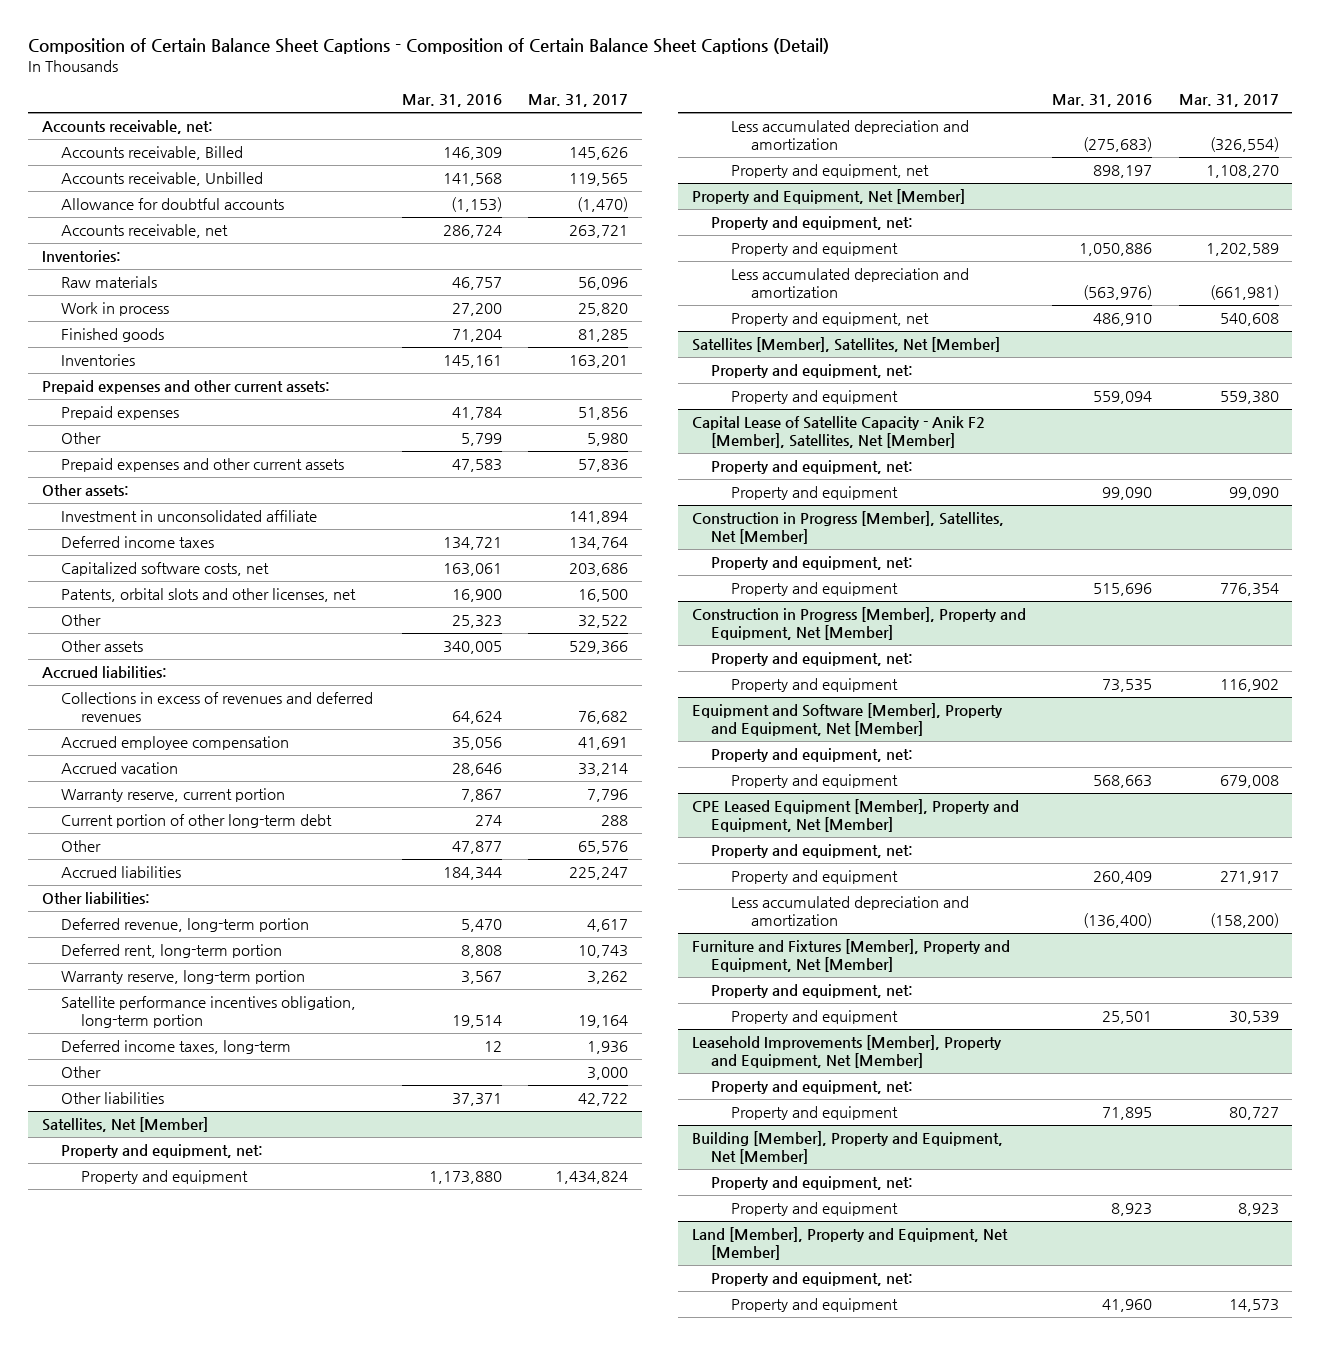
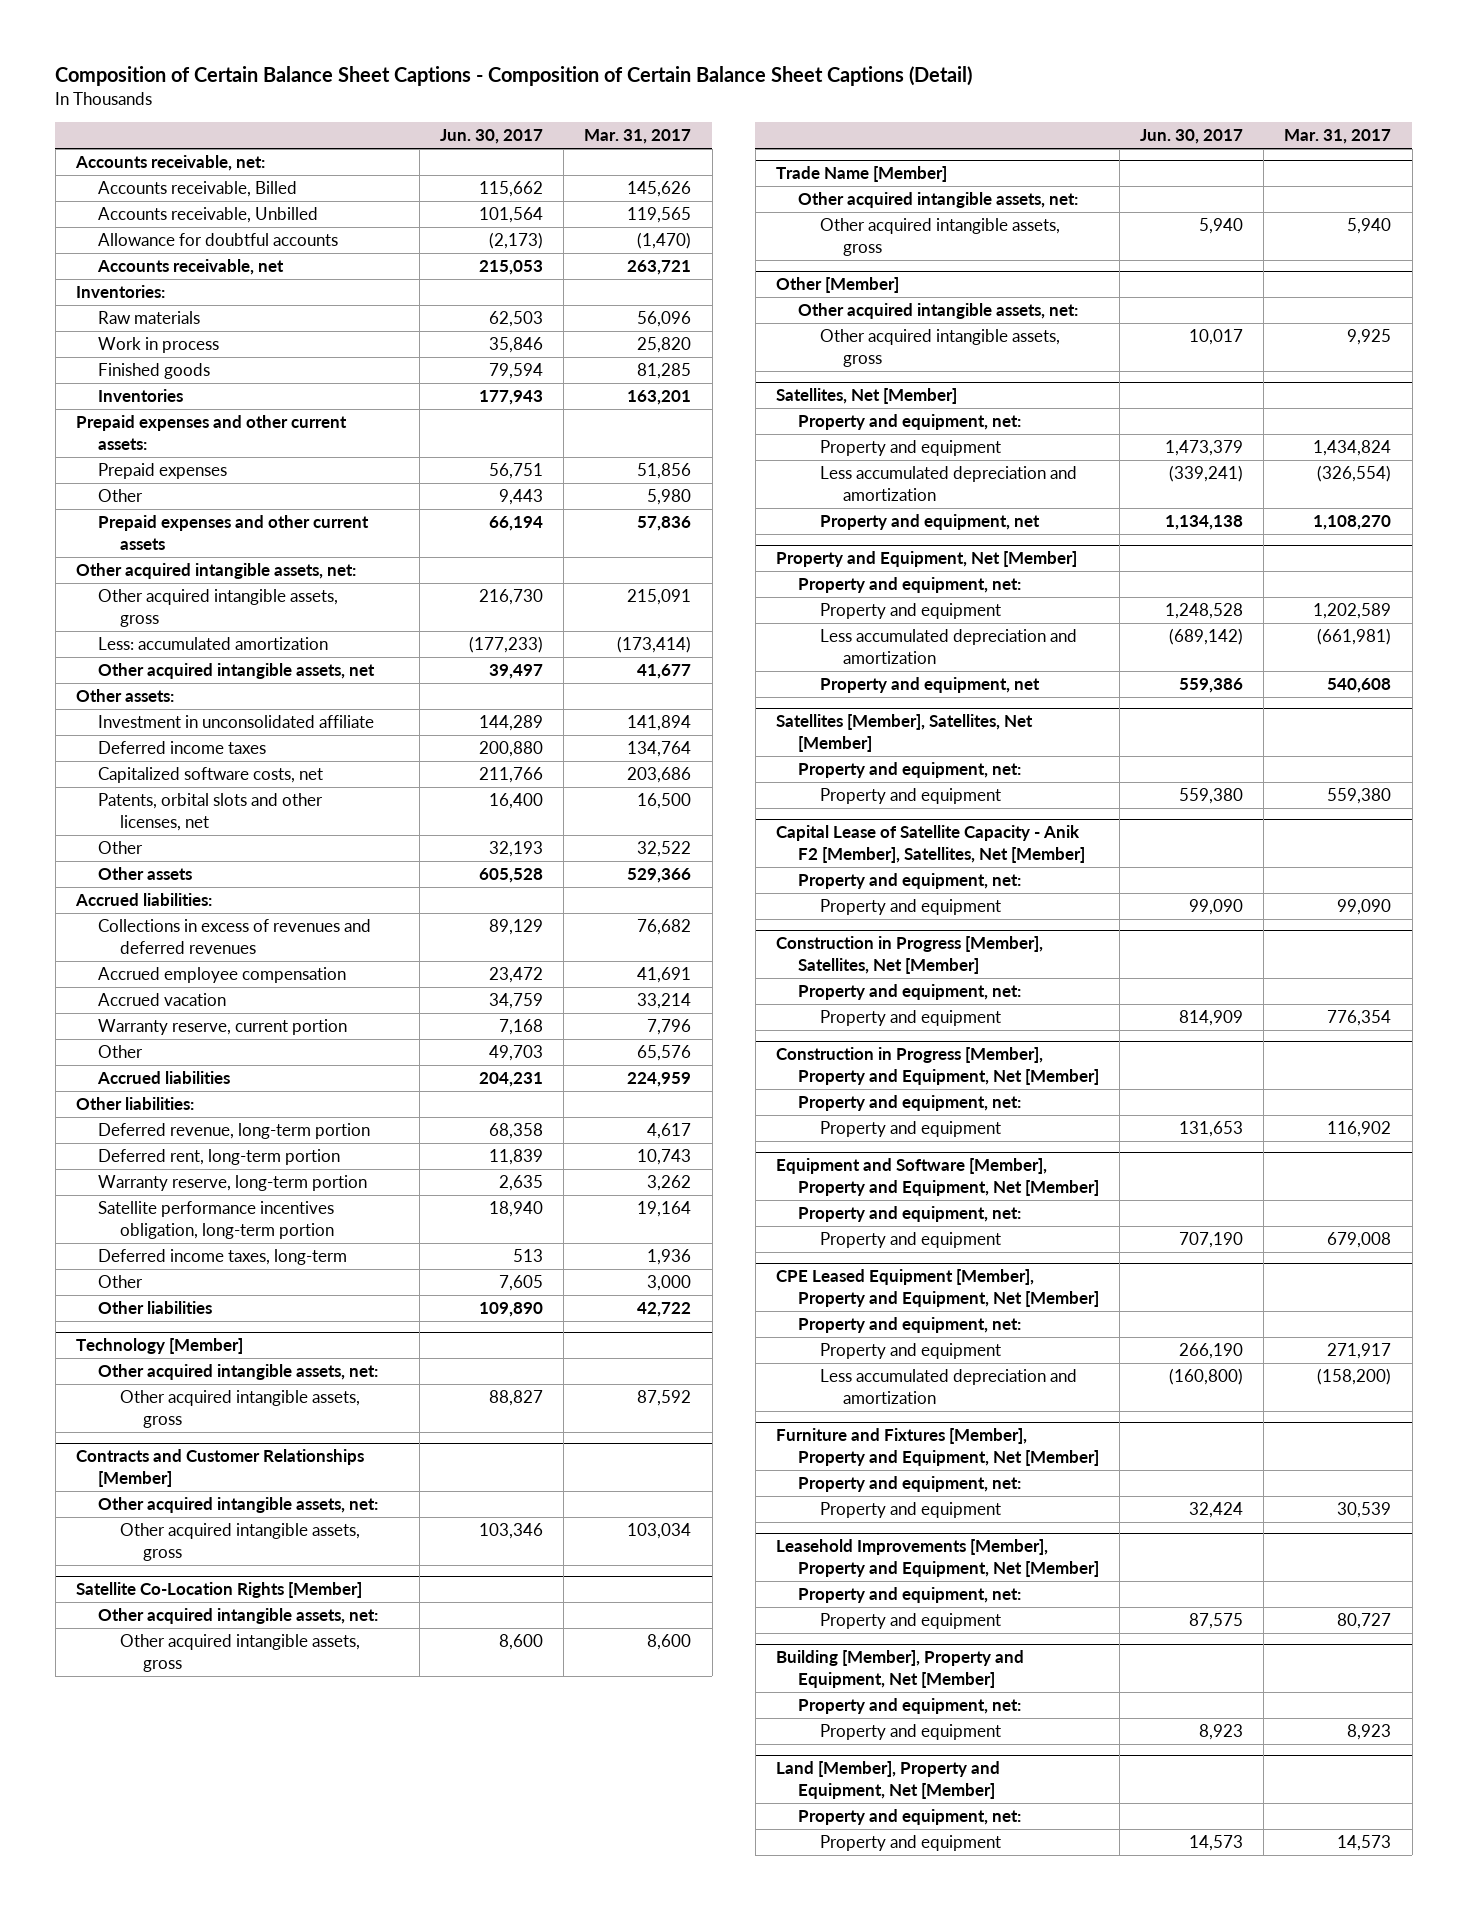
- | Mar. 31, 2016 | Mar. 31, 2017
+ | Jun. 30, 2017 | Mar. 31, 2017
+ Other acquired intangible assets, net:
+ Other acquired intangible assets, gross | 216,730 | 215,091
+ Less: accumulated amortization | (177,233) | (173,414)
+ Other acquired intangible assets, net | 39,497 | 41,677
- Current portion of other long-term debt | 274 | 288
- Accrued liabilities | 184,344 | 225,247
+ Accrued liabilities | 204,231 | 224,959
+ Technology [Member]
+ Other acquired intangible assets, net:
+ Other acquired intangible assets, gross | 88,827 | 87,592
+ Contracts and Customer Relationships [Member]
+ Other acquired intangible assets, net:
+ Other acquired intangible assets, gross | 103,346 | 103,034
+ Satellite Co-Location Rights [Member]
+ Other acquired intangible assets, net:
+ Other acquired intangible assets, gross | 8,600 | 8,600
+ Trade Name [Member]
+ Other acquired intangible assets, net:
+ Other acquired intangible assets, gross | 5,940 | 5,940
+ Other [Member]
+ Other acquired intangible assets, net:
+ Other acquired intangible assets, gross | 10,017 | 9,925

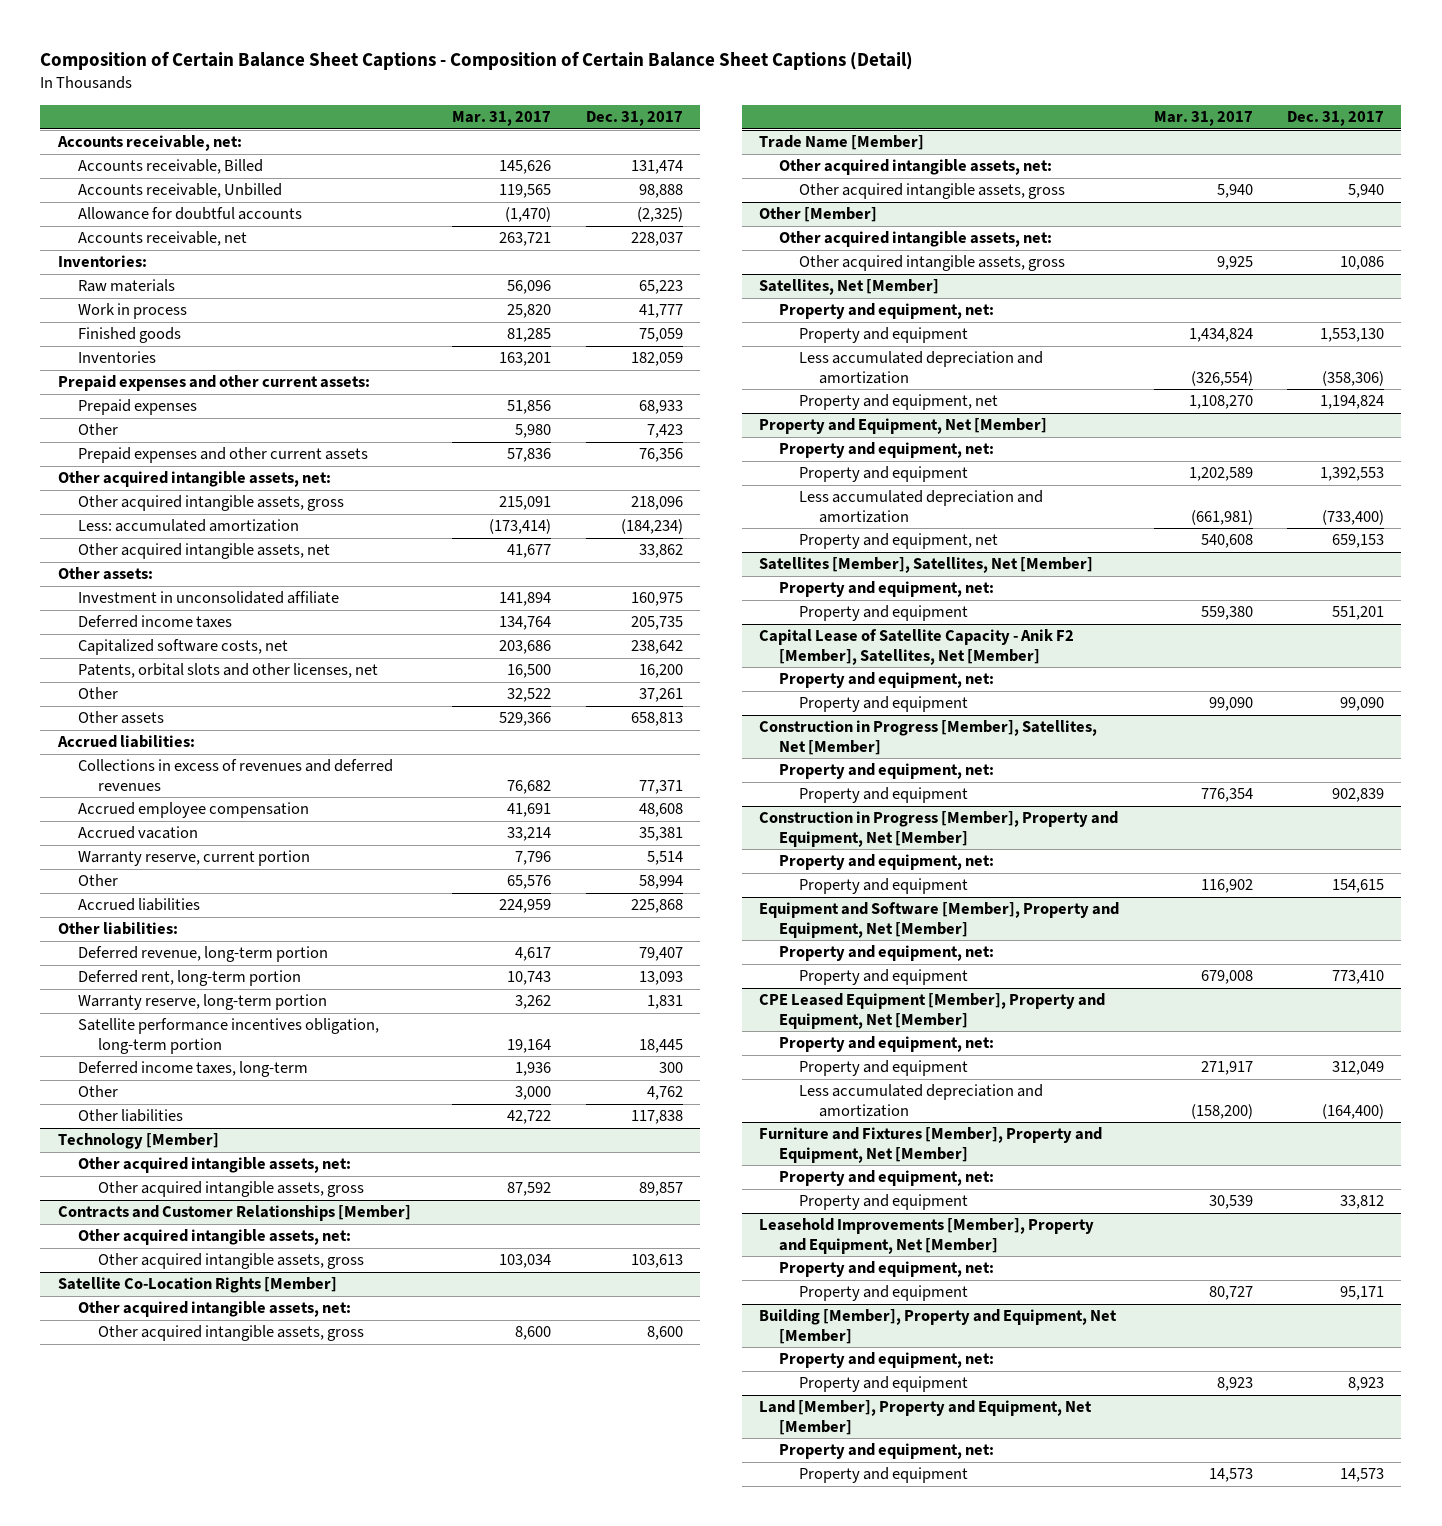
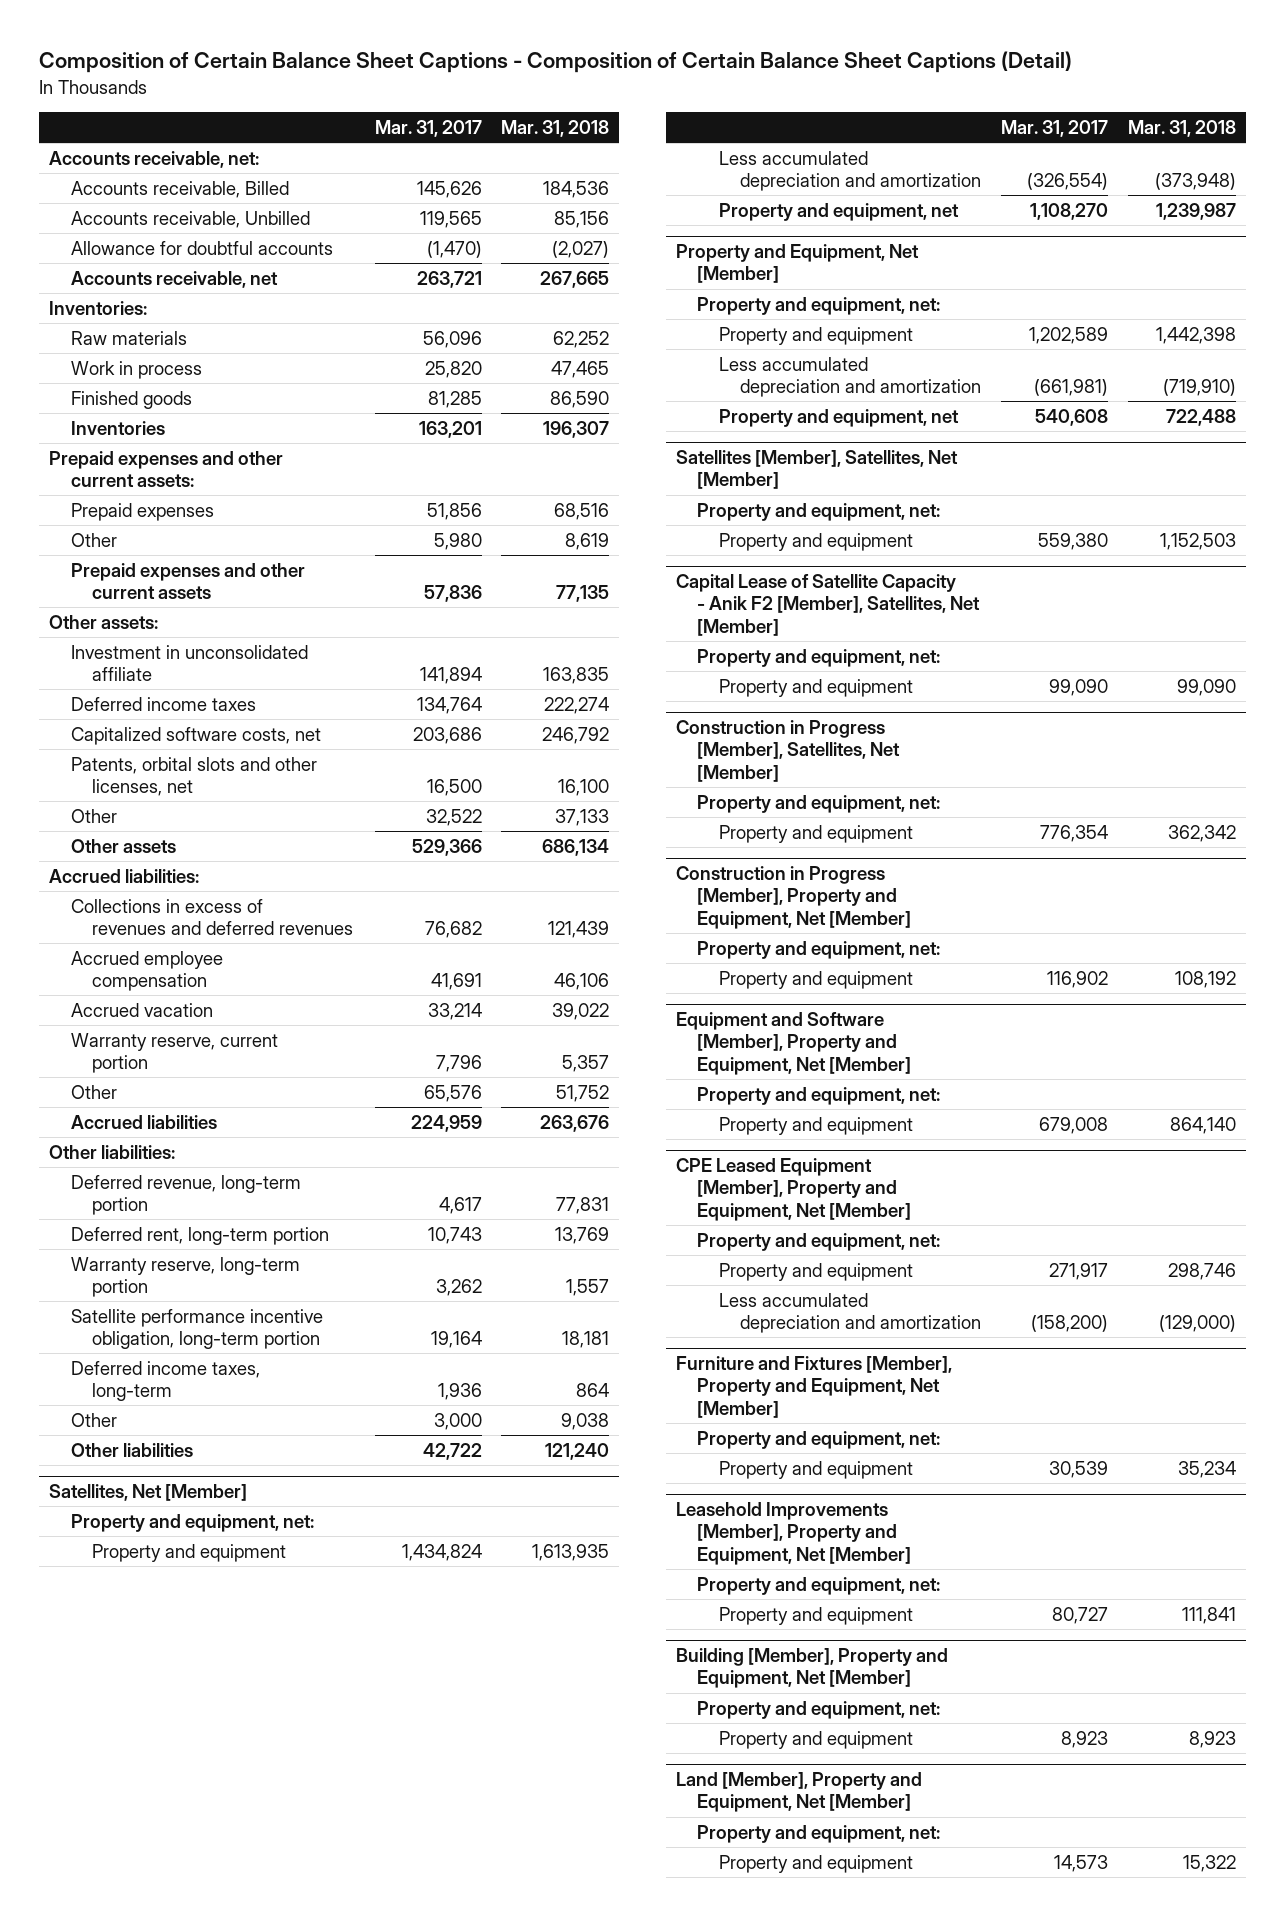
- | Mar. 31, 2017 | Dec. 31, 2017
+ | Mar. 31, 2017 | Mar. 31, 2018
- Other acquired intangible assets, net:
- Other acquired intangible assets, gross | 215,091 | 218,096
- Less: accumulated amortization | (173,414) | (184,234)
- Other acquired intangible assets, net | 41,677 | 33,862
- Satellite performance incentives obligation, long-term portion | 19,164 | 18,445
+ Satellite performance incentive obligation, long-term portion | 19,164 | 18,181
- Technology [Member]
- Other acquired intangible assets, net:
- Other acquired intangible assets, gross | 87,592 | 89,857
- Contracts and Customer Relationships [Member]
- Other acquired intangible assets, net:
- Other acquired intangible assets, gross | 103,034 | 103,613
- Satellite Co-Location Rights [Member]
- Other acquired intangible assets, net:
- Other acquired intangible assets, gross | 8,600 | 8,600
- Trade Name [Member]
- Other acquired intangible assets, net:
- Other acquired intangible assets, gross | 5,940 | 5,940
- Other [Member]
- Other acquired intangible assets, net:
- Other acquired intangible assets, gross | 9,925 | 10,086

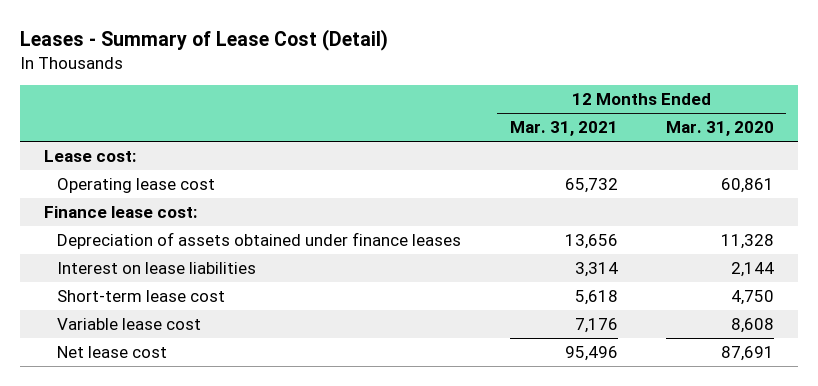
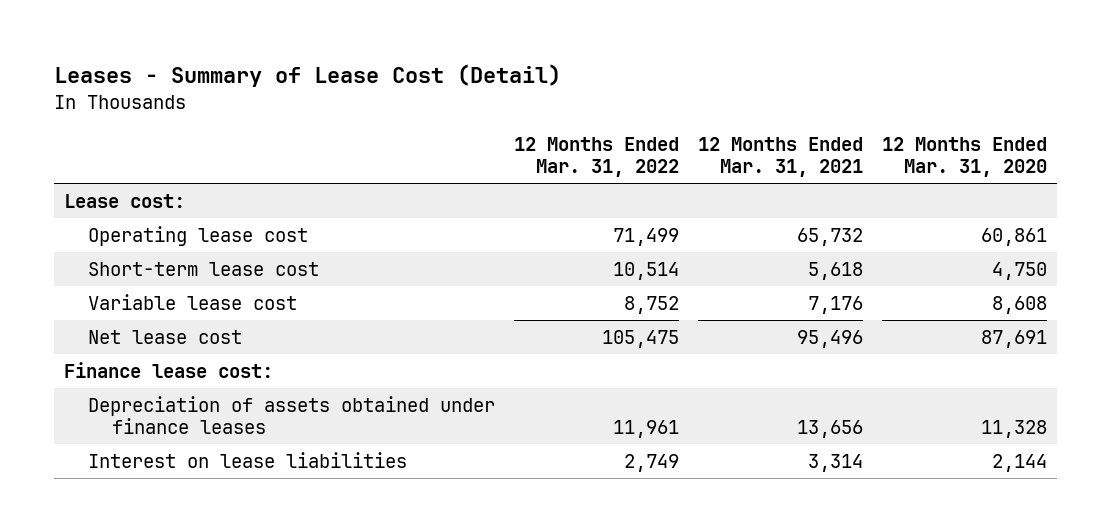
- | 12 Months Ended Mar. 31, 2021 | 12 Months Ended Mar. 31, 2020
+ | 12 Months Ended Mar. 31, 2022 | 12 Months Ended Mar. 31, 2021 | 12 Months Ended Mar. 31, 2020
moved down: Finance lease cost:
moved down: Depreciation of assets obtained under finance leases | 11,961 | 13,656 | 11,328
moved down: Interest on lease liabilities | 2,749 | 3,314 | 2,144

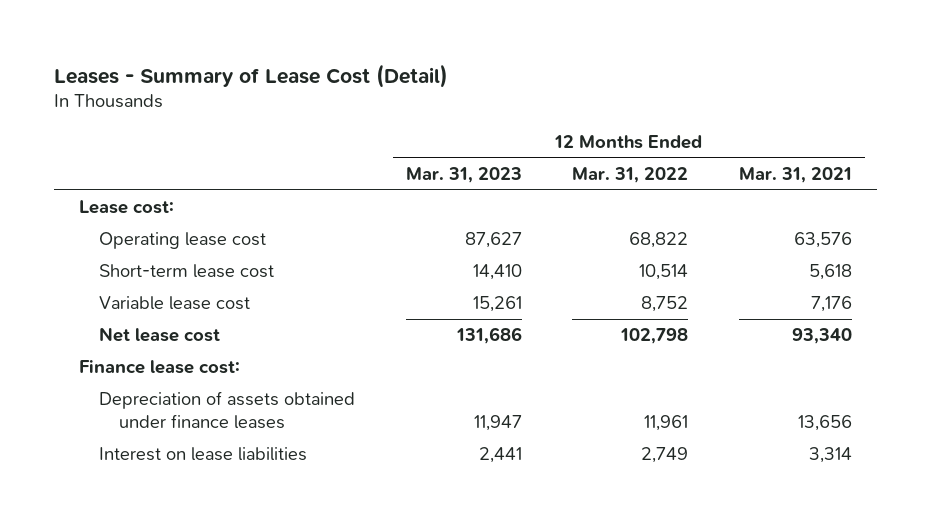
- | 12 Months Ended Mar. 31, 2022 | 12 Months Ended Mar. 31, 2021 | 12 Months Ended Mar. 31, 2020
+ | 12 Months Ended Mar. 31, 2023 | 12 Months Ended Mar. 31, 2022 | 12 Months Ended Mar. 31, 2021
- Operating lease cost | 71,499 | 65,732 | 60,861
+ Operating lease cost | 87,627 | 68,822 | 63,576
- Net lease cost | 105,475 | 95,496 | 87,691
+ Net lease cost | 131,686 | 102,798 | 93,340

